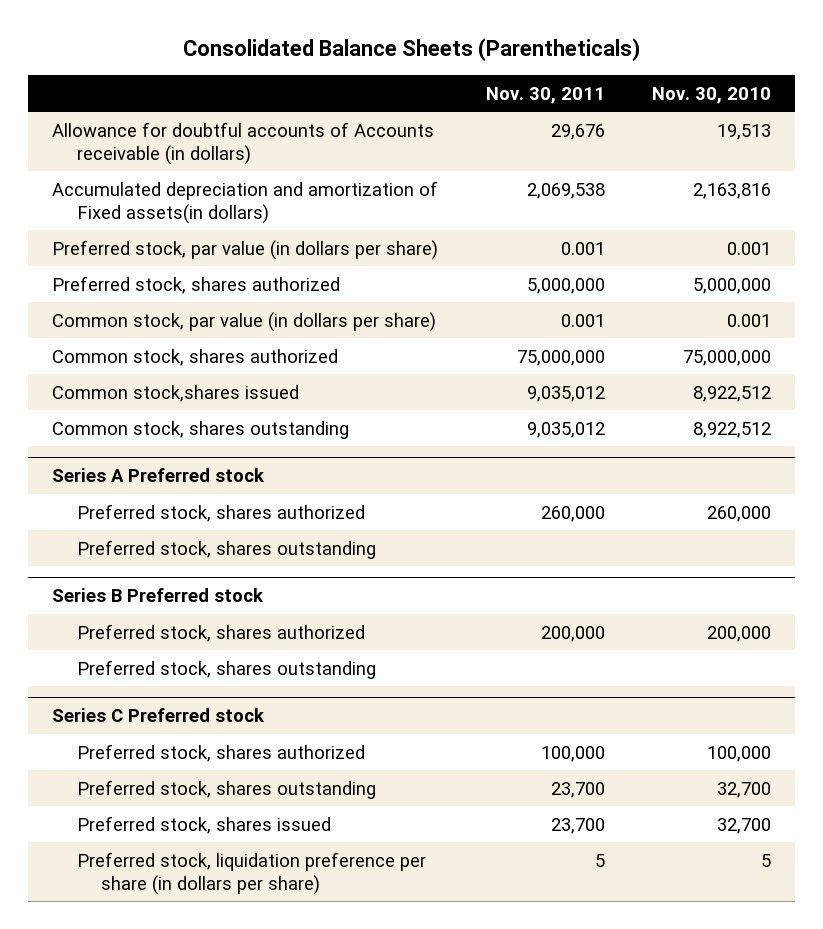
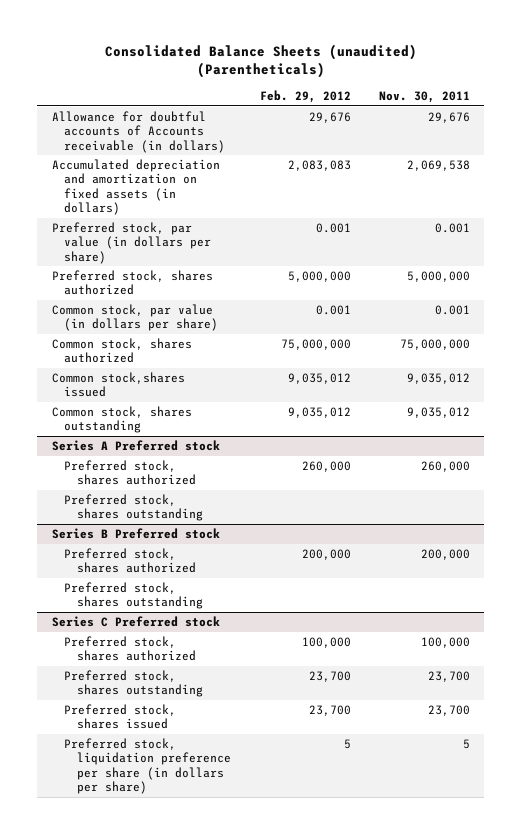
- Consolidated Balance Sheets (Parentheticals)
+ Consolidated Balance Sheets (unaudited) (Parentheticals)
- | Nov. 30, 2011 | Nov. 30, 2010
+ | Feb. 29, 2012 | Nov. 30, 2011
- Accumulated depreciation and amortization of Fixed assets(in dollars) | 2,069,538 | 2,163,816
+ Accumulated depreciation and amortization on fixed assets (in dollars) | 2,083,083 | 2,069,538

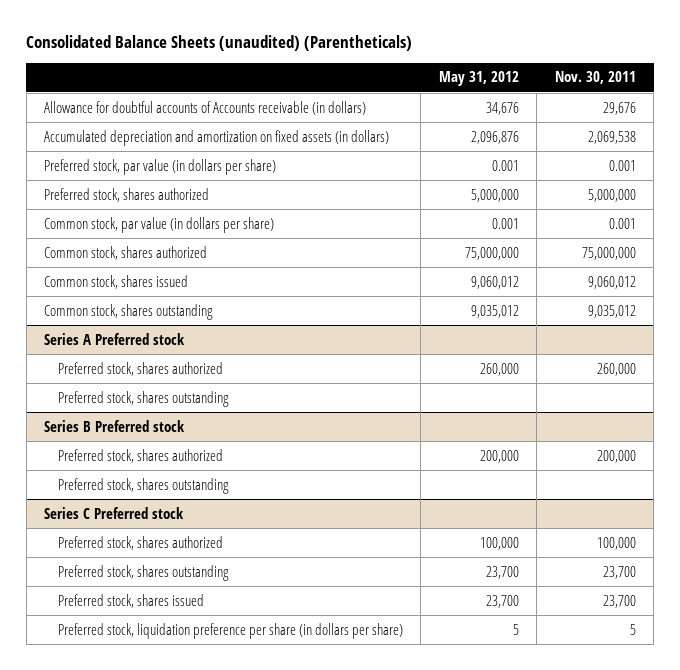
- | Feb. 29, 2012 | Nov. 30, 2011
+ | May 31, 2012 | Nov. 30, 2011
- Common stock,shares issued | 9,035,012 | 9,035,012
+ Common stock, shares issued | 9,060,012 | 9,060,012

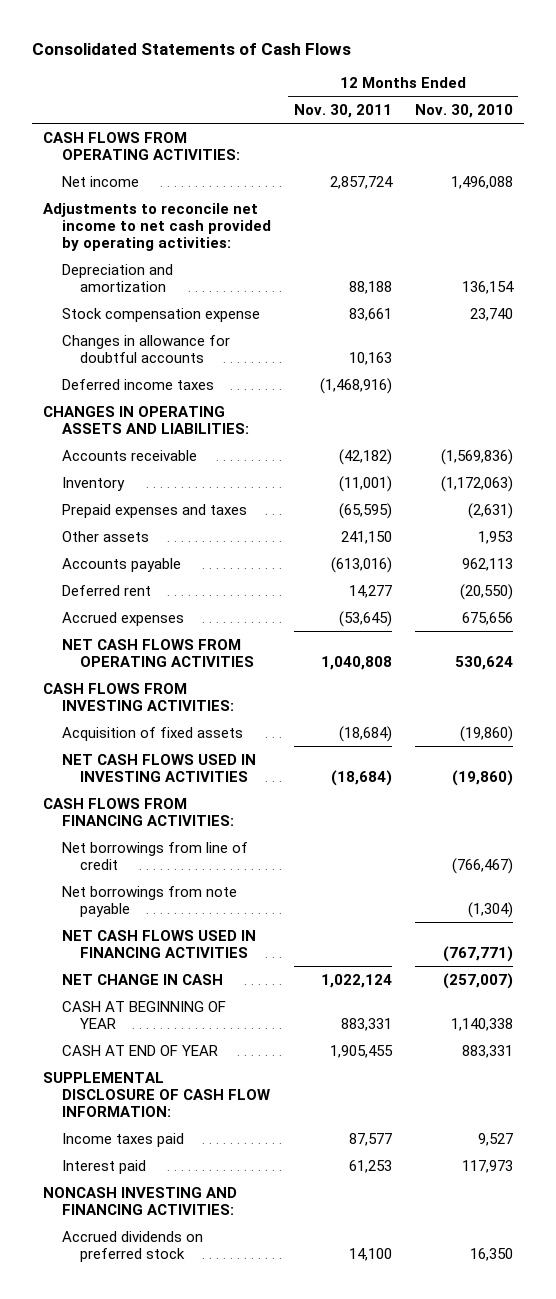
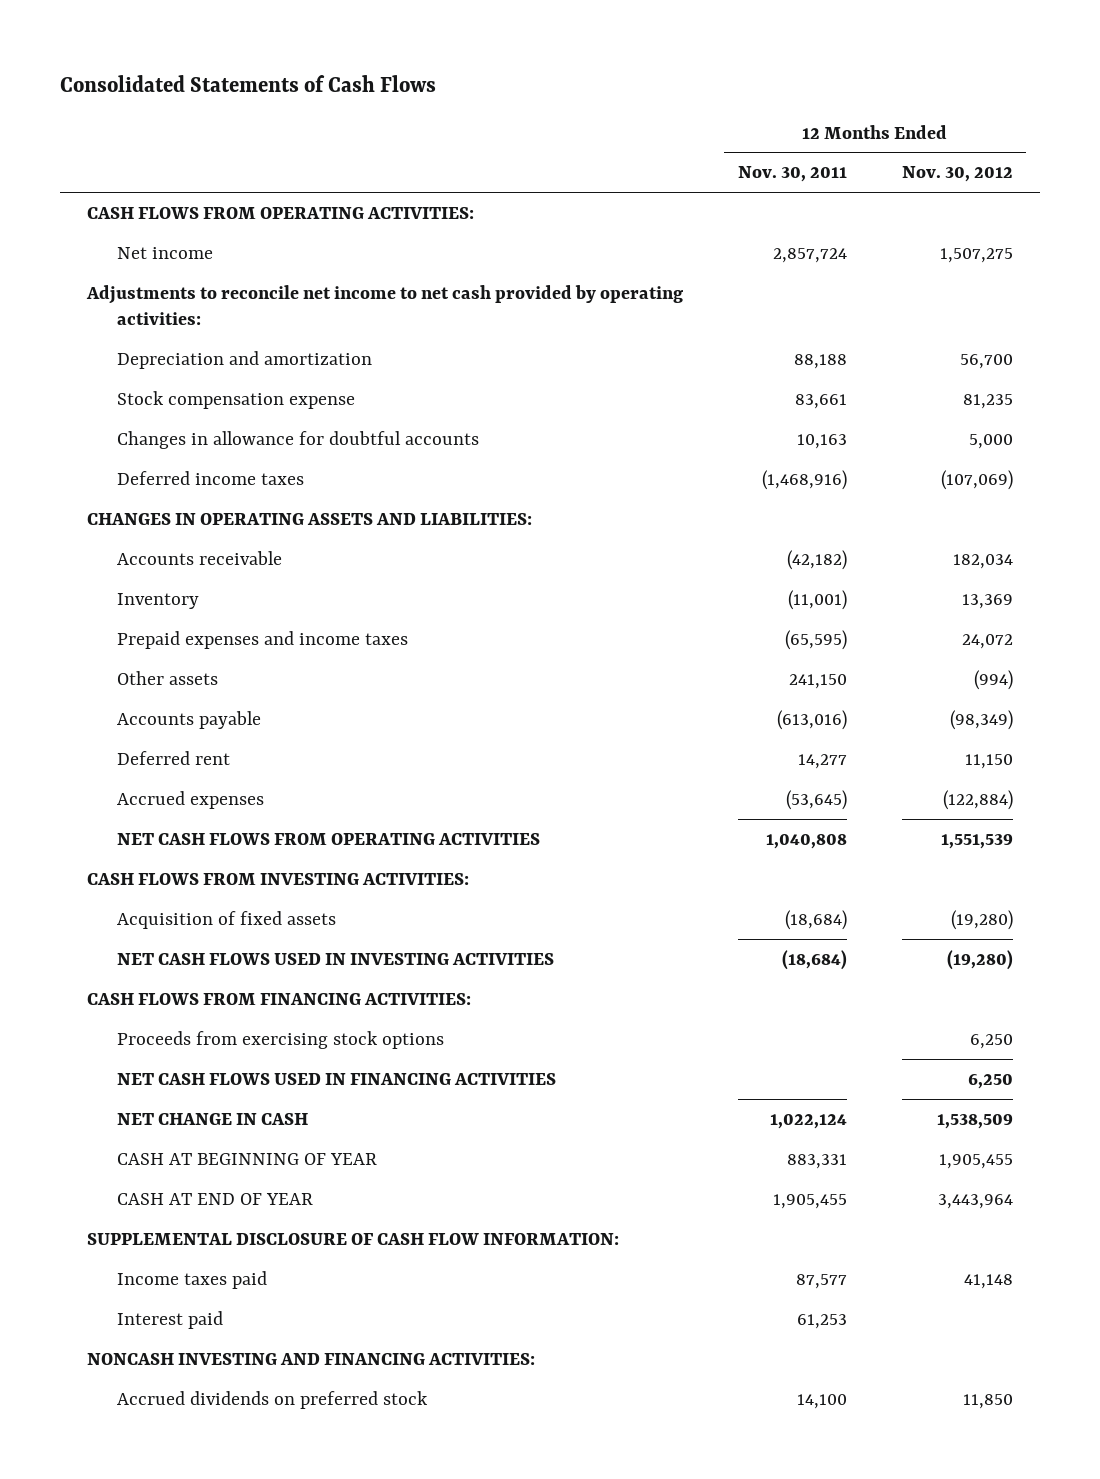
- | 12 Months Ended Nov. 30, 2011 | 12 Months Ended Nov. 30, 2010
+ | 12 Months Ended Nov. 30, 2011 | 12 Months Ended Nov. 30, 2012
- Prepaid expenses and taxes | (65,595) | (2,631)
+ Prepaid expenses and income taxes | (65,595) | 24,072
- Net borrowings from line of credit | | (766,467)
- Net borrowings from note payable | | (1,304)
+ Proceeds from exercising stock options | | 6,250

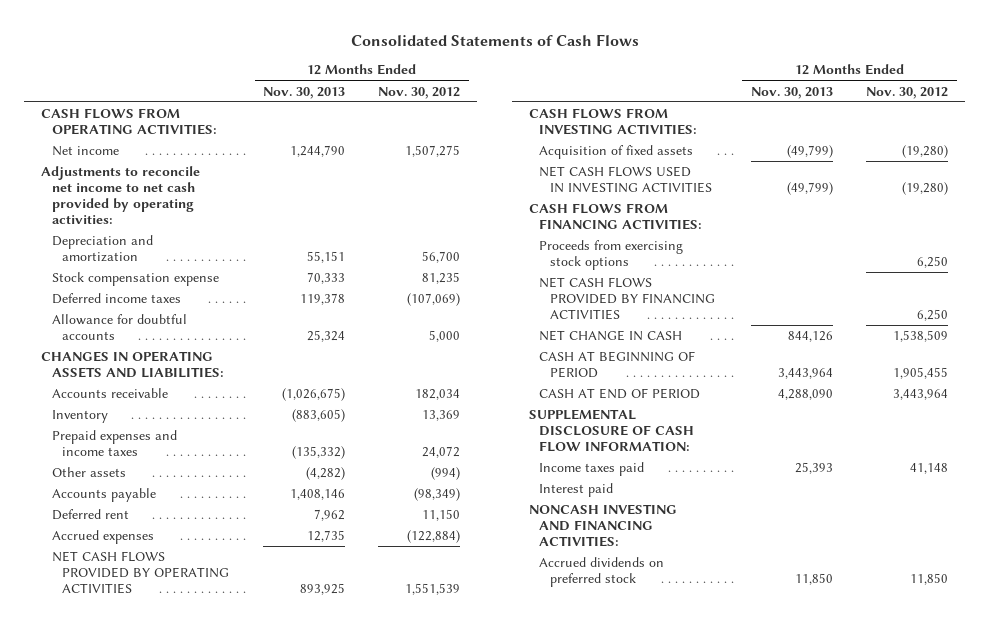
- | 12 Months Ended Nov. 30, 2011 | 12 Months Ended Nov. 30, 2012
+ | 12 Months Ended Nov. 30, 2013 | 12 Months Ended Nov. 30, 2012
- Changes in allowance for doubtful accounts | 10,163 | 5,000
+ Allowance for doubtful accounts | 25,324 | 5,000
- NET CASH FLOWS FROM OPERATING ACTIVITIES | 1,040,808 | 1,551,539
+ NET CASH FLOWS PROVIDED BY OPERATING ACTIVITIES | 893,925 | 1,551,539
- NET CASH FLOWS USED IN FINANCING ACTIVITIES | | 6,250
+ NET CASH FLOWS PROVIDED BY FINANCING ACTIVITIES | | 6,250
- CASH AT BEGINNING OF YEAR | 883,331 | 1,905,455
- CASH AT END OF YEAR | 1,905,455 | 3,443,964
+ CASH AT BEGINNING OF PERIOD | 3,443,964 | 1,905,455
+ CASH AT END OF PERIOD | 4,288,090 | 3,443,964

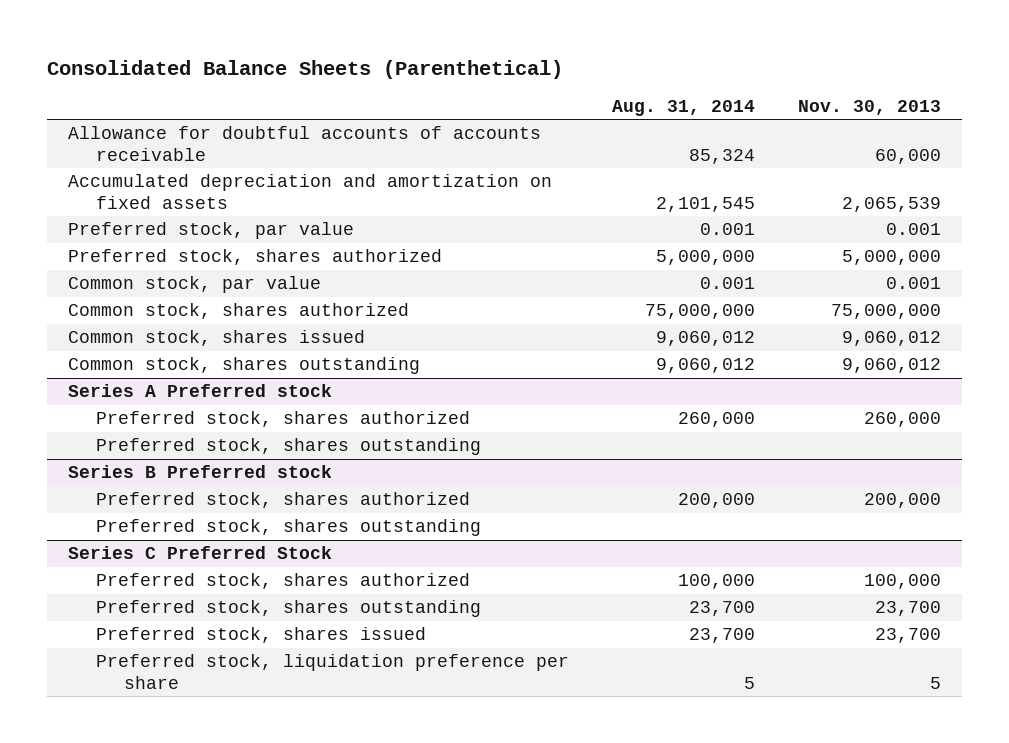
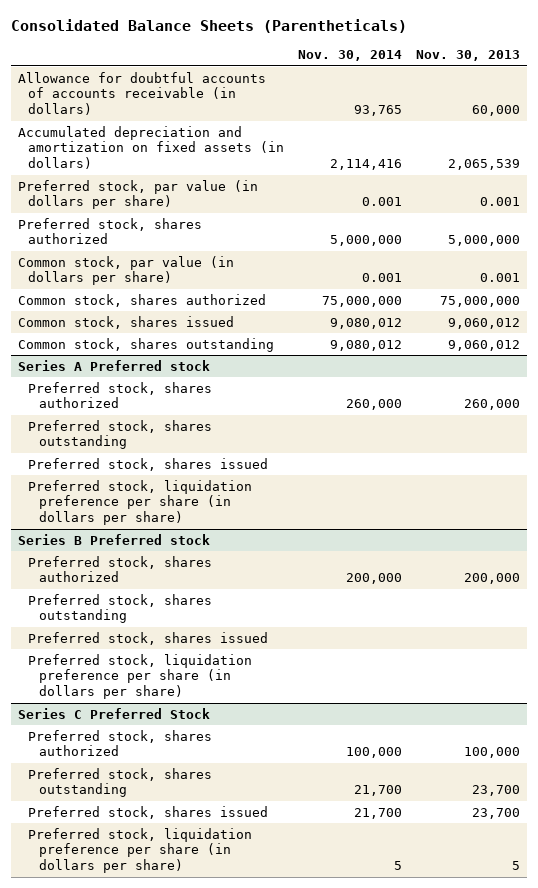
- Consolidated Balance Sheets (Parenthetical)
+ Consolidated Balance Sheets (Parentheticals)
- | Aug. 31, 2014 | Nov. 30, 2013
+ | Nov. 30, 2014 | Nov. 30, 2013
- Allowance for doubtful accounts of accounts receivable | 85,324 | 60,000
- Accumulated depreciation and amortization on fixed assets | 2,101,545 | 2,065,539
- Preferred stock, par value | 0.001 | 0.001
+ Allowance for doubtful accounts of accounts receivable (in dollars) | 93,765 | 60,000
+ Accumulated depreciation and amortization on fixed assets (in dollars) | 2,114,416 | 2,065,539
+ Preferred stock, par value (in dollars per share) | 0.001 | 0.001
- Common stock, par value | 0.001 | 0.001
+ Common stock, par value (in dollars per share) | 0.001 | 0.001
@ Series A Preferred stock
+ Preferred stock, shares issued
+ Preferred stock, liquidation preference per share (in dollars per share)
@ Series B Preferred stock
+ Preferred stock, shares issued
+ Preferred stock, liquidation preference per share (in dollars per share)
@ Series C Preferred Stock
- Preferred stock, liquidation preference per share | 5 | 5
+ Preferred stock, liquidation preference per share (in dollars per share) | 5 | 5

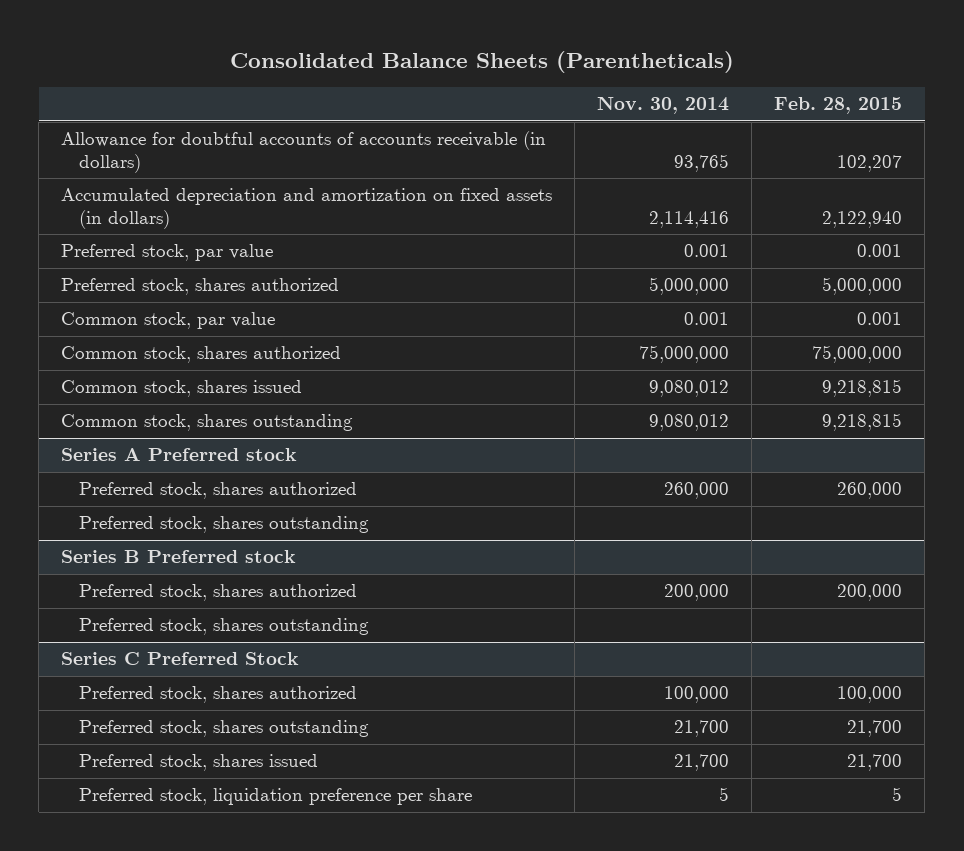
- | Nov. 30, 2014 | Nov. 30, 2013
+ | Nov. 30, 2014 | Feb. 28, 2015
- Preferred stock, par value (in dollars per share) | 0.001 | 0.001
+ Preferred stock, par value | 0.001 | 0.001
- Common stock, par value (in dollars per share) | 0.001 | 0.001
+ Common stock, par value | 0.001 | 0.001
@ Series A Preferred stock
- Preferred stock, shares issued
- Preferred stock, liquidation preference per share (in dollars per share)
@ Series B Preferred stock
- Preferred stock, shares issued
- Preferred stock, liquidation preference per share (in dollars per share)
@ Series C Preferred Stock
- Preferred stock, liquidation preference per share (in dollars per share) | 5 | 5
+ Preferred stock, liquidation preference per share | 5 | 5

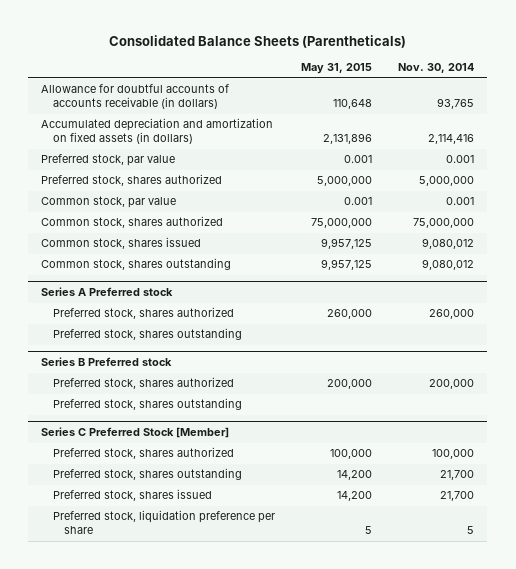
- | Nov. 30, 2014 | Feb. 28, 2015
+ | May 31, 2015 | Nov. 30, 2014
- Series C Preferred Stock
+ Series C Preferred Stock [Member]

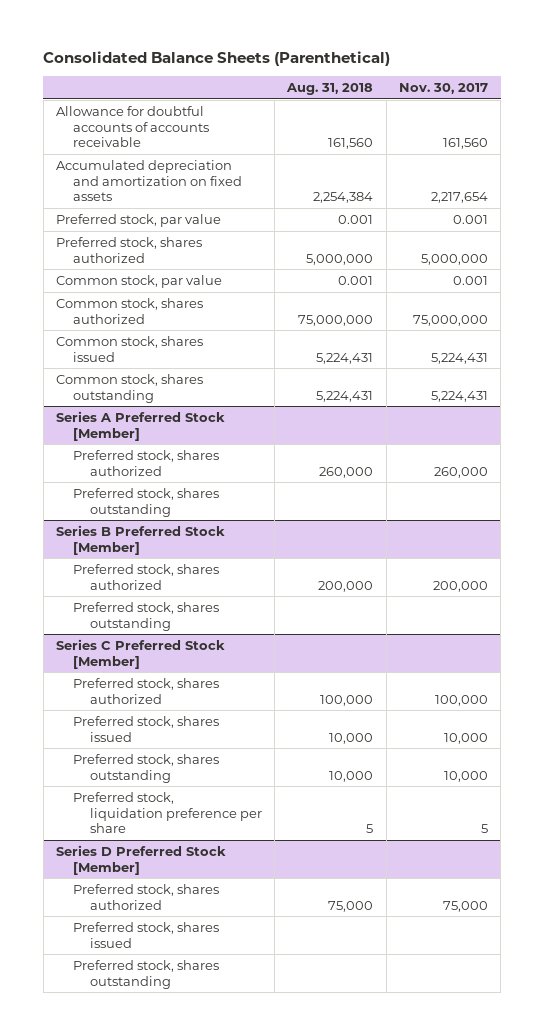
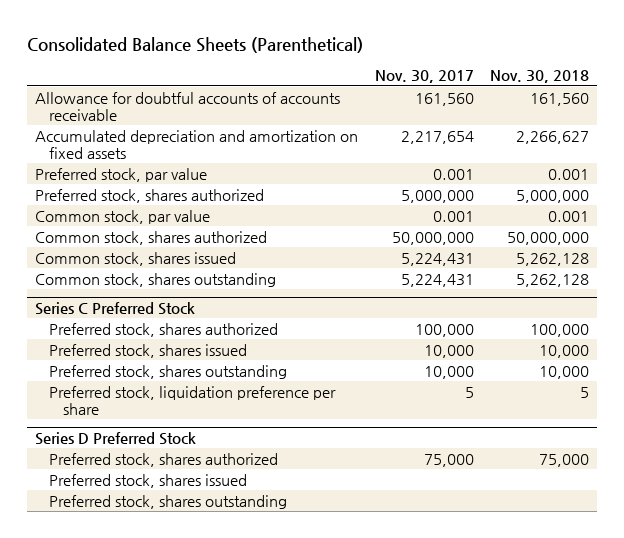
- | Aug. 31, 2018 | Nov. 30, 2017
+ | Nov. 30, 2017 | Nov. 30, 2018
- Common stock, shares authorized | 75,000,000 | 75,000,000
+ Common stock, shares authorized | 50,000,000 | 50,000,000
- Series A Preferred Stock [Member]
- Preferred stock, shares authorized | 260,000 | 260,000
- Preferred stock, shares outstanding
- Series B Preferred Stock [Member]
- Preferred stock, shares authorized | 200,000 | 200,000
- Preferred stock, shares outstanding
- Series C Preferred Stock [Member]
+ Series C Preferred Stock
- Series D Preferred Stock [Member]
+ Series D Preferred Stock

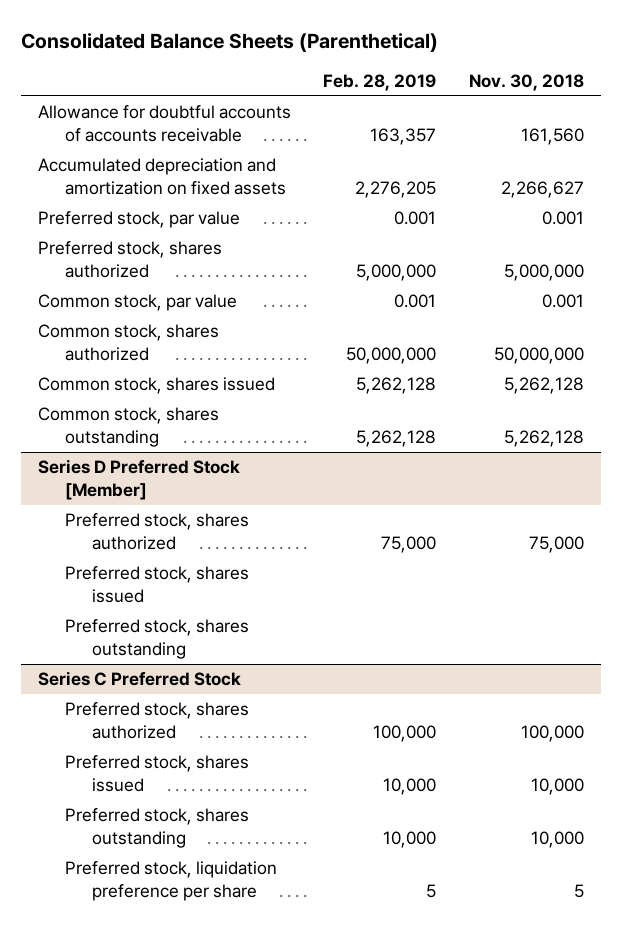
- | Nov. 30, 2017 | Nov. 30, 2018
+ | Feb. 28, 2019 | Nov. 30, 2018
+ Series D Preferred Stock [Member]
+ Preferred stock, shares authorized | 75,000 | 75,000
+ Preferred stock, shares issued
+ Preferred stock, shares outstanding
- Series D Preferred Stock
- Preferred stock, shares authorized | 75,000 | 75,000
- Preferred stock, shares issued
- Preferred stock, shares outstanding

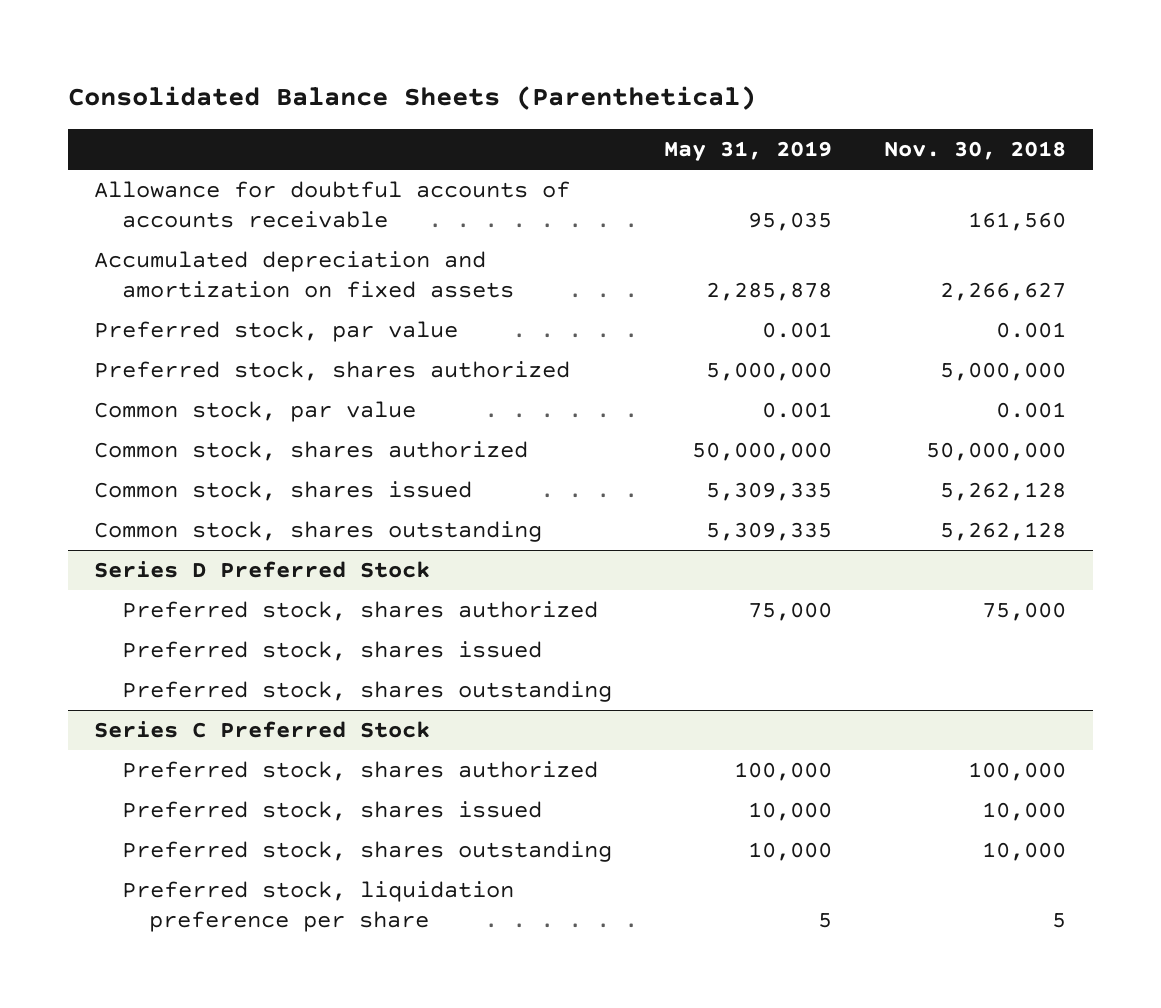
- | Feb. 28, 2019 | Nov. 30, 2018
+ | May 31, 2019 | Nov. 30, 2018
- Series D Preferred Stock [Member]
+ Series D Preferred Stock

